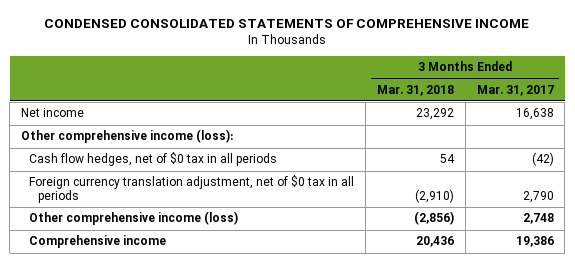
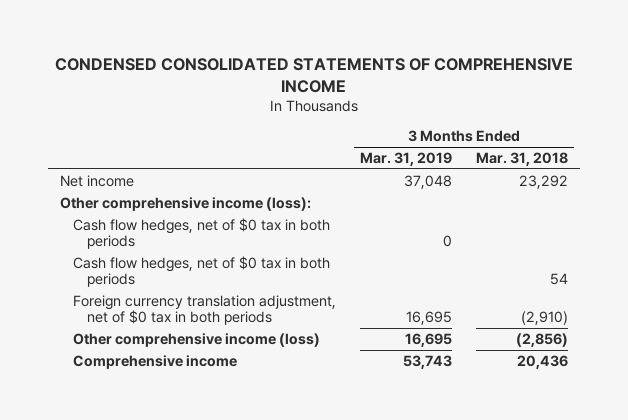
- | 3 Months Ended Mar. 31, 2018 | 3 Months Ended Mar. 31, 2017
+ | 3 Months Ended Mar. 31, 2019 | 3 Months Ended Mar. 31, 2018
- Cash flow hedges, net of $0 tax in all periods | 54 | (42)
- Foreign currency translation adjustment, net of $0 tax in all periods | (2,910) | 2,790
+ Cash flow hedges, net of $0 tax in both periods | 0 |
+ Cash flow hedges, net of $0 tax in both periods | | 54
+ Foreign currency translation adjustment, net of $0 tax in both periods | 16,695 | (2,910)

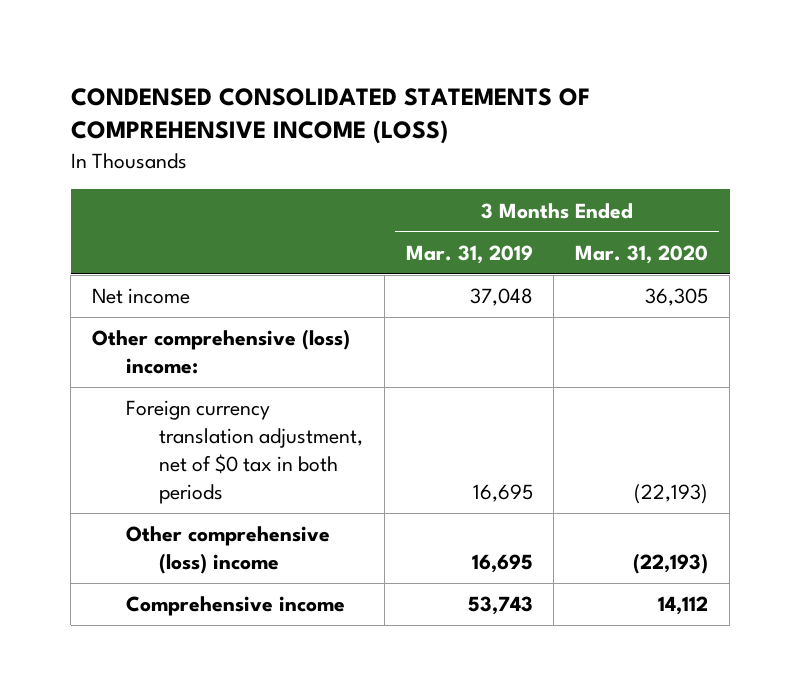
- CONDENSED CONSOLIDATED STATEMENTS OF COMPREHENSIVE INCOME
+ CONDENSED CONSOLIDATED STATEMENTS OF COMPREHENSIVE INCOME (LOSS)
- | 3 Months Ended Mar. 31, 2019 | 3 Months Ended Mar. 31, 2018
+ | 3 Months Ended Mar. 31, 2019 | 3 Months Ended Mar. 31, 2020
- Other comprehensive income (loss):
- Cash flow hedges, net of $0 tax in both periods | 0 |
- Cash flow hedges, net of $0 tax in both periods | | 54
+ Other comprehensive (loss) income:
- Other comprehensive income (loss) | 16,695 | (2,856)
+ Other comprehensive (loss) income | 16,695 | (22,193)

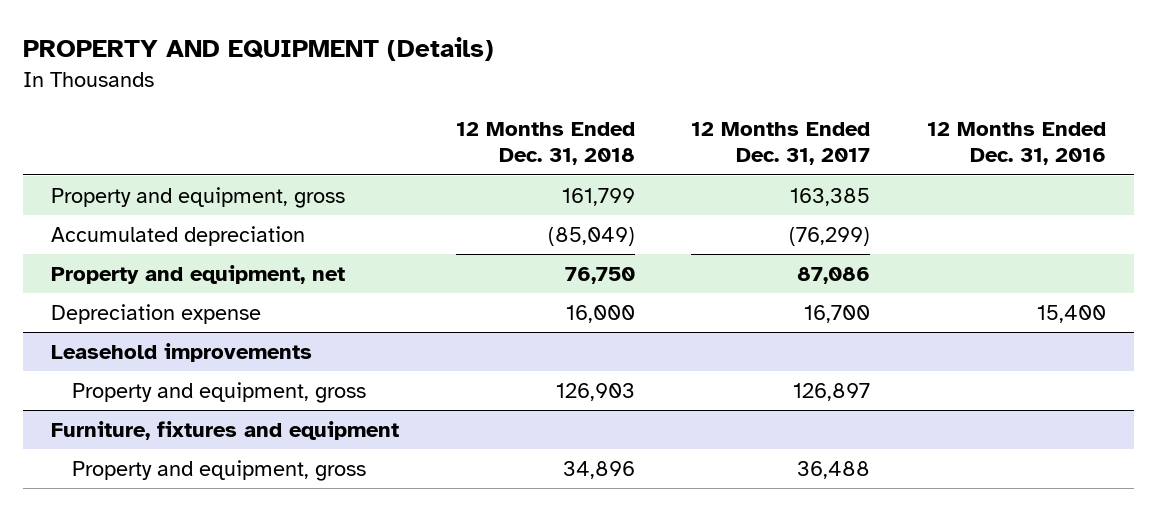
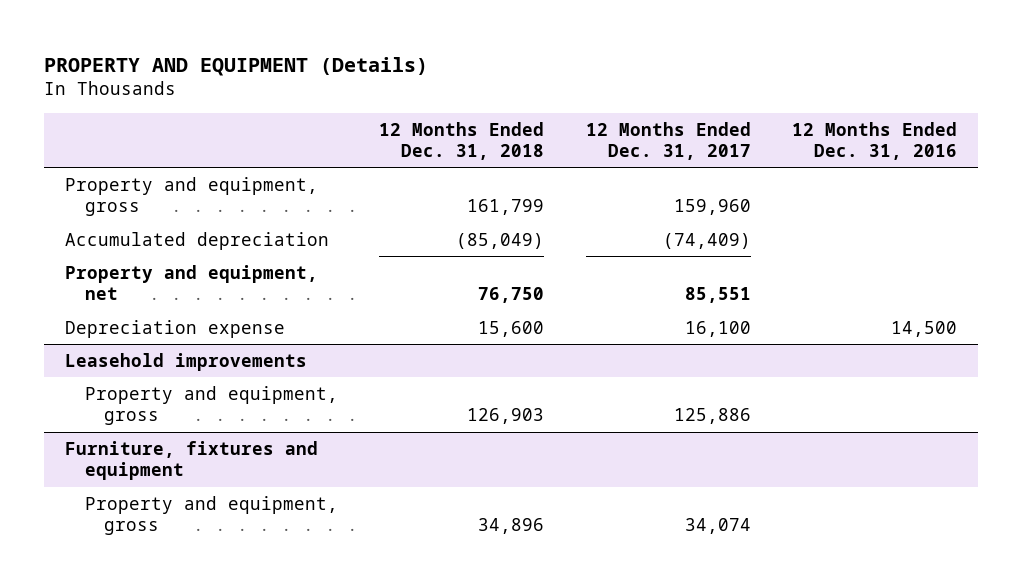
- Property and equipment, gross | 161,799 | 163,385 |
- Accumulated depreciation | (85,049) | (76,299) |
- Property and equipment, net | 76,750 | 87,086 |
- Depreciation expense | 16,000 | 16,700 | 15,400
+ Property and equipment, gross | 161,799 | 159,960 |
+ Accumulated depreciation | (85,049) | (74,409) |
+ Property and equipment, net | 76,750 | 85,551 |
+ Depreciation expense | 15,600 | 16,100 | 14,500
@ Leasehold improvements
- Property and equipment, gross | 126,903 | 126,897 |
+ Property and equipment, gross | 126,903 | 125,886 |
@ Furniture, fixtures and equipment
- Property and equipment, gross | 34,896 | 36,488 |
+ Property and equipment, gross | 34,896 | 34,074 |

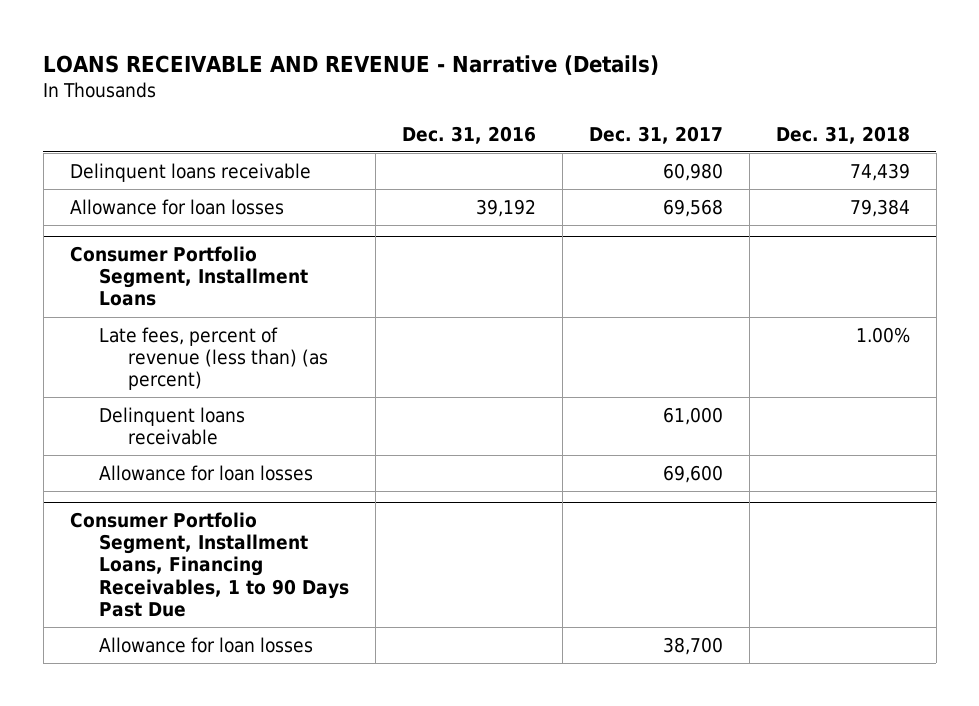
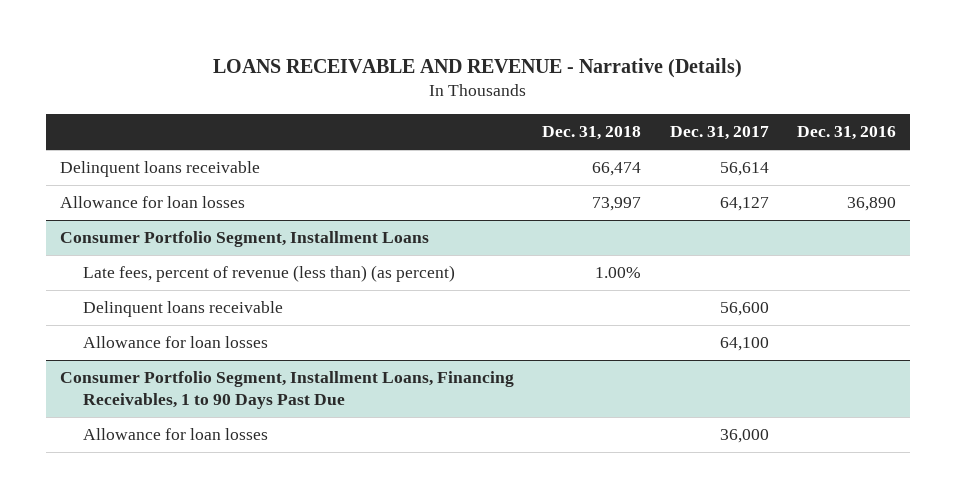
- | Dec. 31, 2016 | Dec. 31, 2017 | Dec. 31, 2018
+ | Dec. 31, 2018 | Dec. 31, 2017 | Dec. 31, 2016
- Delinquent loans receivable | | 60,980 | 74,439
- Allowance for loan losses | 39,192 | 69,568 | 79,384
+ Delinquent loans receivable | 66,474 | 56,614 |
+ Allowance for loan losses | 73,997 | 64,127 | 36,890
@ Consumer Portfolio Segment, Installment Loans
- Delinquent loans receivable | | 61,000 |
- Allowance for loan losses | | 69,600 |
+ Delinquent loans receivable | | 56,600 |
+ Allowance for loan losses | | 64,100 |
@ Consumer Portfolio Segment, Installment Loans, Financing Receivables, 1 to 90 Days Past Due
- Allowance for loan losses | | 38,700 |
+ Allowance for loan losses | | 36,000 |

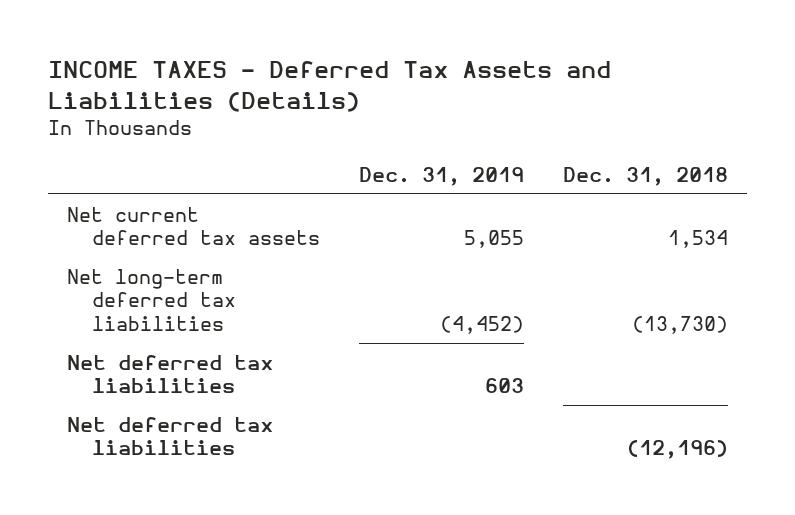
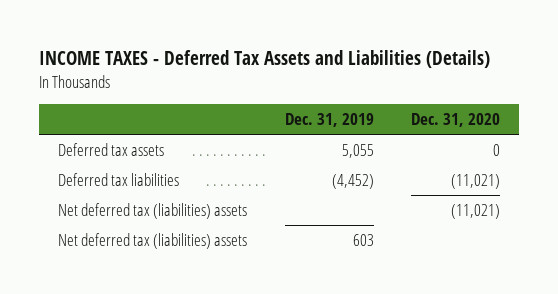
- | Dec. 31, 2019 | Dec. 31, 2018
+ | Dec. 31, 2019 | Dec. 31, 2020
- Net current deferred tax assets | 5,055 | 1,534
- Net long-term deferred tax liabilities | (4,452) | (13,730)
- Net deferred tax liabilities | 603 |
- Net deferred tax liabilities | | (12,196)
+ Deferred tax assets | 5,055 | 0
+ Deferred tax liabilities | (4,452) | (11,021)
+ Net deferred tax (liabilities) assets | | (11,021)
+ Net deferred tax (liabilities) assets | 603 |

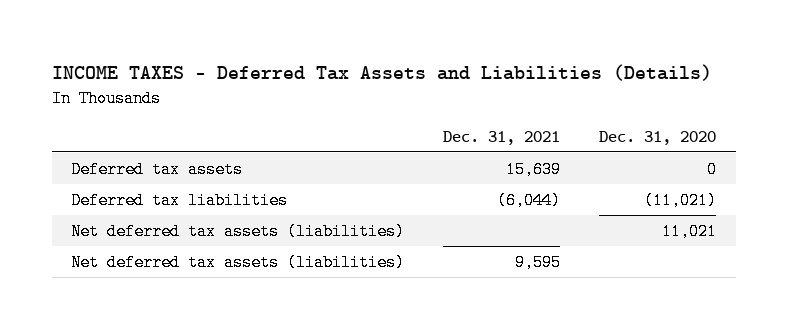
- | Dec. 31, 2019 | Dec. 31, 2020
+ | Dec. 31, 2021 | Dec. 31, 2020
- Net deferred tax (liabilities) assets | | (11,021)
- Net deferred tax (liabilities) assets | 603 |
+ Net deferred tax assets (liabilities) | | 11,021
+ Net deferred tax assets (liabilities) | 9,595 |

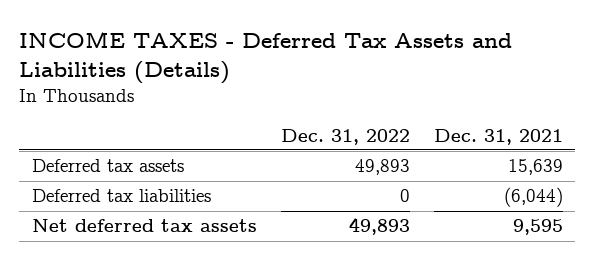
- | Dec. 31, 2021 | Dec. 31, 2020
+ | Dec. 31, 2022 | Dec. 31, 2021
- Net deferred tax assets (liabilities) | | 11,021
- Net deferred tax assets (liabilities) | 9,595 |
+ Net deferred tax assets | 49,893 | 9,595

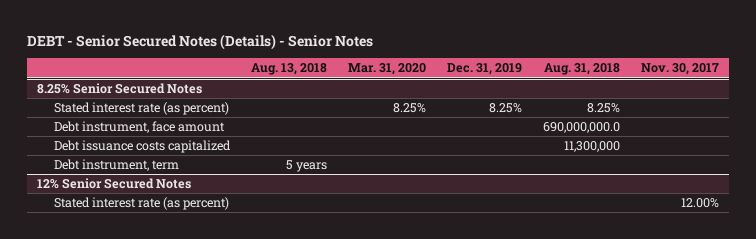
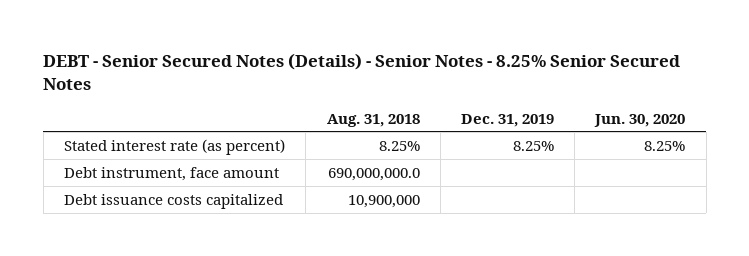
- DEBT - Senior Secured Notes (Details) - Senior Notes
+ DEBT - Senior Secured Notes (Details) - Senior Notes - 8.25% Senior Secured Notes
- | Aug. 13, 2018 | Mar. 31, 2020 | Dec. 31, 2019 | Aug. 31, 2018 | Nov. 30, 2017
+ | Aug. 31, 2018 | Dec. 31, 2019 | Jun. 30, 2020
- 8.25% Senior Secured Notes
- Debt issuance costs capitalized | | | | 11,300,000 |
- Debt instrument, term | 5 years | | | |
- 12% Senior Secured Notes
- Stated interest rate (as percent) | | | | | 12.00%
+ Debt issuance costs capitalized | 10,900,000 | |

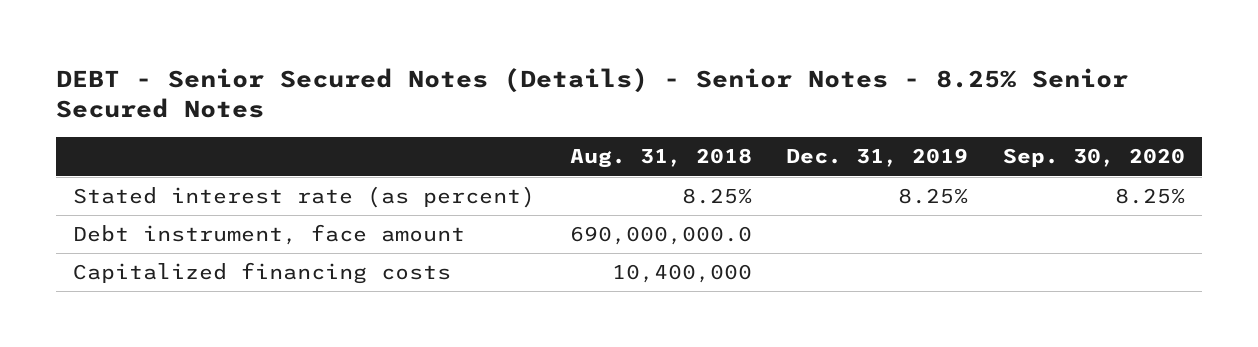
- | Aug. 31, 2018 | Dec. 31, 2019 | Jun. 30, 2020
+ | Aug. 31, 2018 | Dec. 31, 2019 | Sep. 30, 2020
- Debt issuance costs capitalized | 10,900,000 | |
+ Capitalized financing costs | 10,400,000 | |

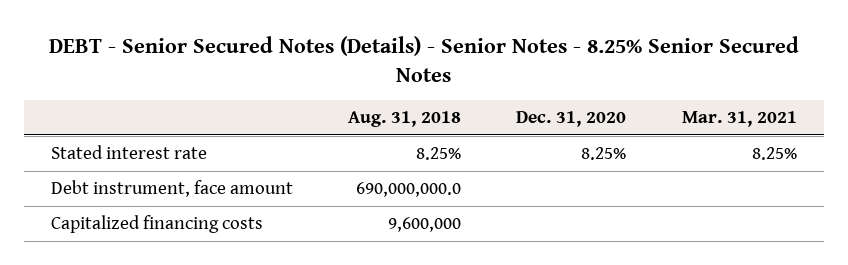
- | Aug. 31, 2018 | Dec. 31, 2019 | Sep. 30, 2020
+ | Aug. 31, 2018 | Dec. 31, 2020 | Mar. 31, 2021
- Stated interest rate (as percent) | 8.25% | 8.25% | 8.25%
+ Stated interest rate | 8.25% | 8.25% | 8.25%
- Capitalized financing costs | 10,400,000 | |
+ Capitalized financing costs | 9,600,000 | |

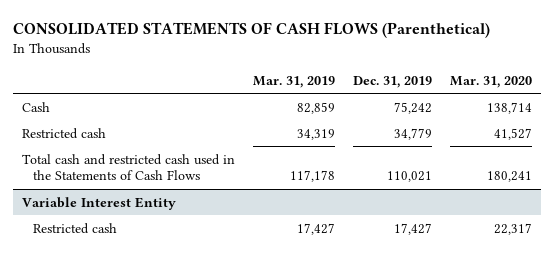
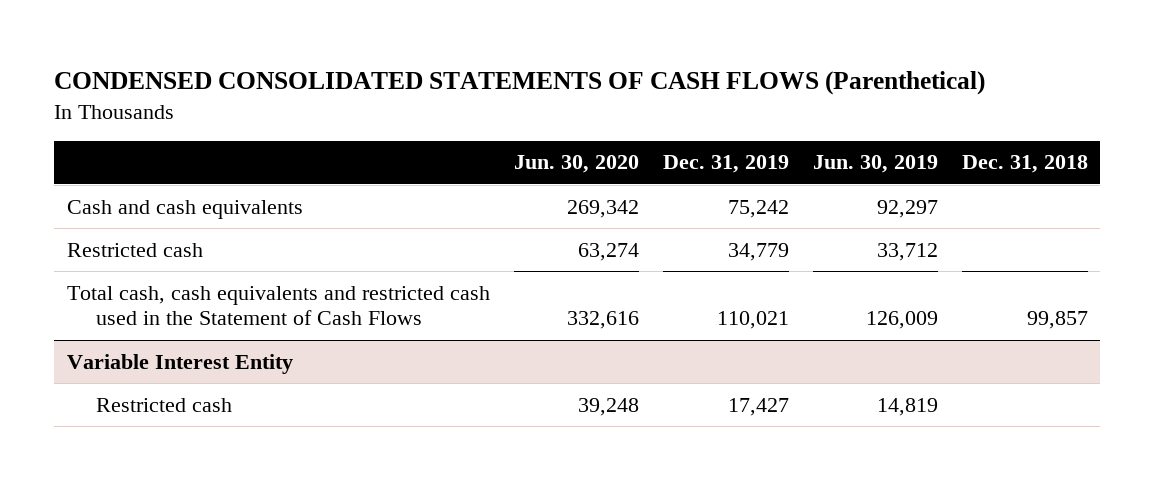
- CONSOLIDATED STATEMENTS OF CASH FLOWS (Parenthetical)
+ CONDENSED CONSOLIDATED STATEMENTS OF CASH FLOWS (Parenthetical)
- | Mar. 31, 2019 | Dec. 31, 2019 | Mar. 31, 2020
+ | Jun. 30, 2020 | Dec. 31, 2019 | Jun. 30, 2019 | Dec. 31, 2018
- Cash | 82,859 | 75,242 | 138,714
+ Cash and cash equivalents | 269,342 | 75,242 | 92,297 |
- Total cash and restricted cash used in the Statements of Cash Flows | 117,178 | 110,021 | 180,241
+ Total cash, cash equivalents and restricted cash used in the Statement of Cash Flows | 332,616 | 110,021 | 126,009 | 99,857

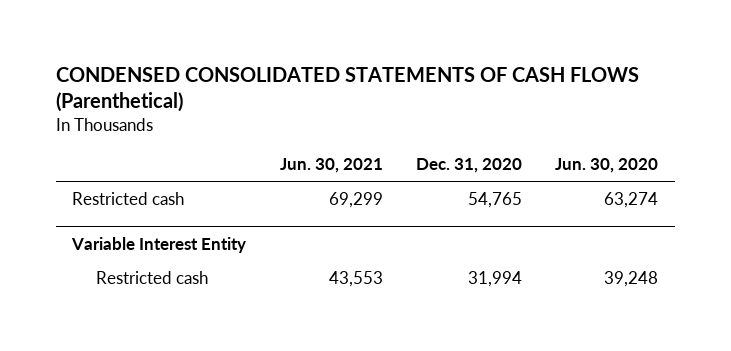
- | Jun. 30, 2020 | Dec. 31, 2019 | Jun. 30, 2019 | Dec. 31, 2018
+ | Jun. 30, 2021 | Dec. 31, 2020 | Jun. 30, 2020
- Cash and cash equivalents | 269,342 | 75,242 | 92,297 |
- Total cash, cash equivalents and restricted cash used in the Statement of Cash Flows | 332,616 | 110,021 | 126,009 | 99,857

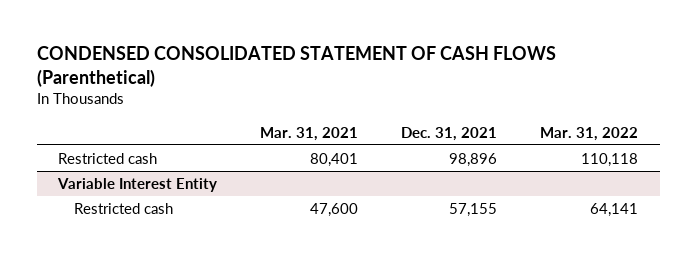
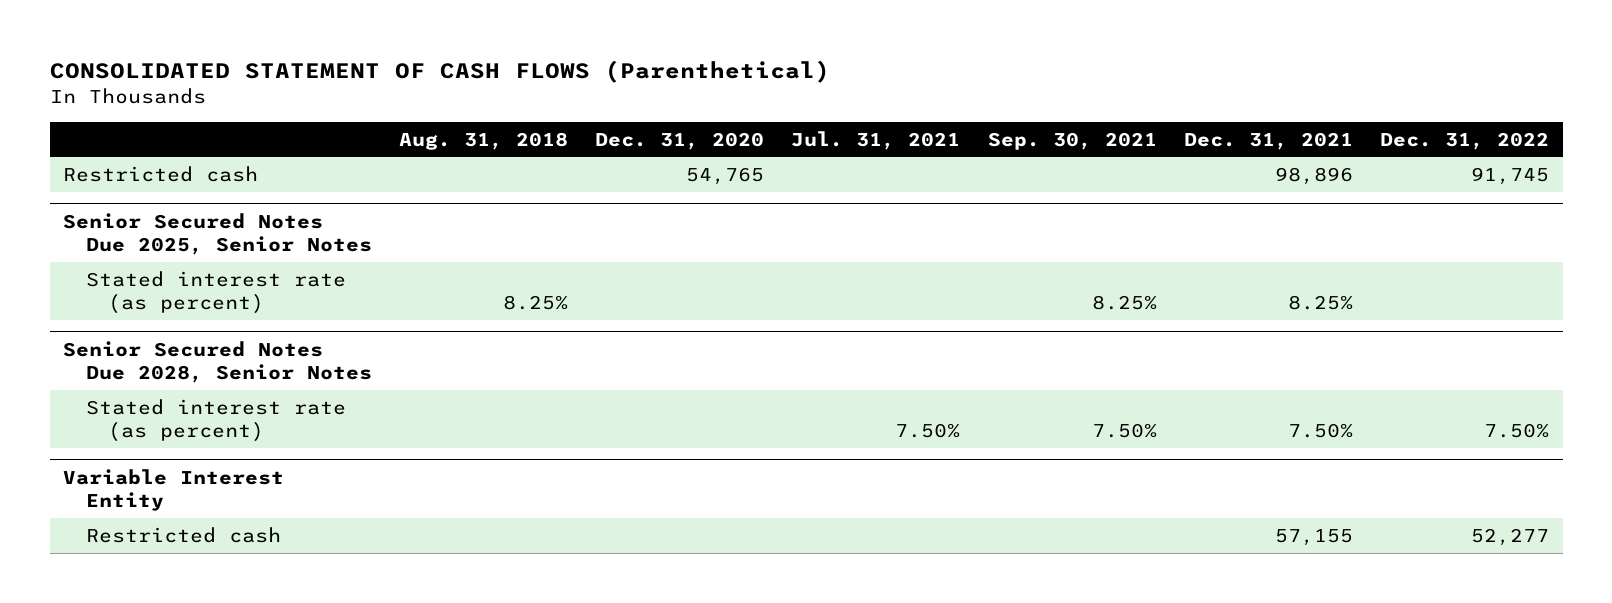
- CONDENSED CONSOLIDATED STATEMENT OF CASH FLOWS (Parenthetical)
+ CONSOLIDATED STATEMENT OF CASH FLOWS (Parenthetical)
- | Mar. 31, 2021 | Dec. 31, 2021 | Mar. 31, 2022
+ | Aug. 31, 2018 | Dec. 31, 2020 | Jul. 31, 2021 | Sep. 30, 2021 | Dec. 31, 2021 | Dec. 31, 2022
+ Senior Secured Notes Due 2025, Senior Notes
+ Stated interest rate (as percent) | 8.25% | | | 8.25% | 8.25% |
+ Senior Secured Notes Due 2028, Senior Notes
+ Stated interest rate (as percent) | | | 7.50% | 7.50% | 7.50% | 7.50%

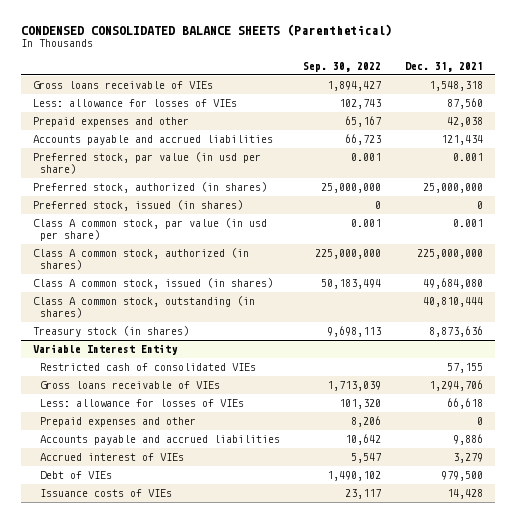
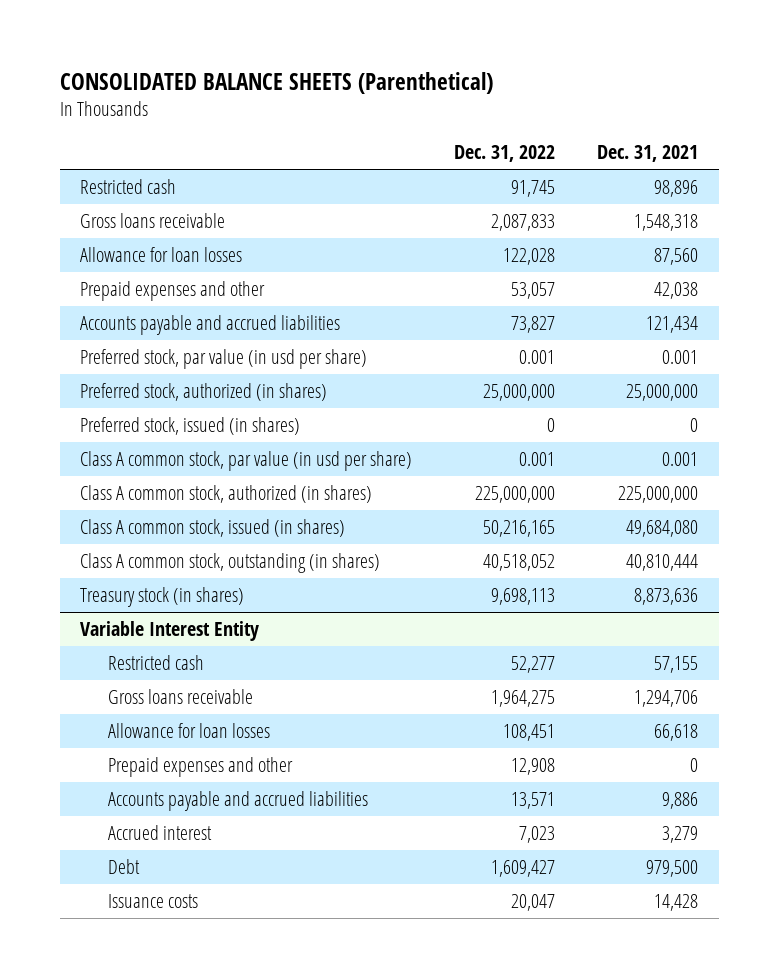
- CONDENSED CONSOLIDATED BALANCE SHEETS (Parenthetical)
+ CONSOLIDATED BALANCE SHEETS (Parenthetical)
- | Sep. 30, 2022 | Dec. 31, 2021
+ | Dec. 31, 2022 | Dec. 31, 2021
- Gross loans receivable of VIEs | 1,894,427 | 1,548,318
- Less: allowance for losses of VIEs | 102,743 | 87,560
+ Restricted cash | 91,745 | 98,896
+ Gross loans receivable | 2,087,833 | 1,548,318
+ Allowance for loan losses | 122,028 | 87,560
@ Variable Interest Entity
- Restricted cash of consolidated VIEs | | 57,155
- Gross loans receivable of VIEs | 1,713,039 | 1,294,706
- Less: allowance for losses of VIEs | 101,320 | 66,618
+ Restricted cash | 52,277 | 57,155
+ Gross loans receivable | 1,964,275 | 1,294,706
+ Allowance for loan losses | 108,451 | 66,618
- Accrued interest of VIEs | 5,547 | 3,279
- Debt of VIEs | 1,490,102 | 979,500
- Issuance costs of VIEs | 23,117 | 14,428
+ Accrued interest | 7,023 | 3,279
+ Debt | 1,609,427 | 979,500
+ Issuance costs | 20,047 | 14,428

